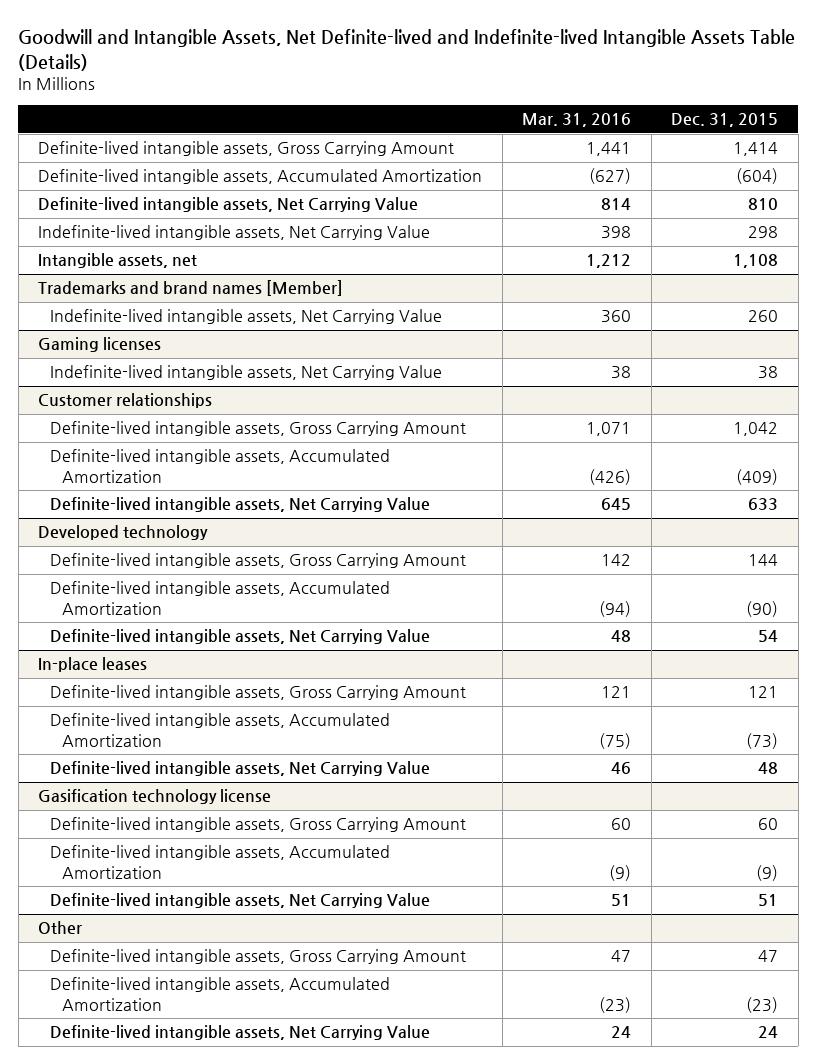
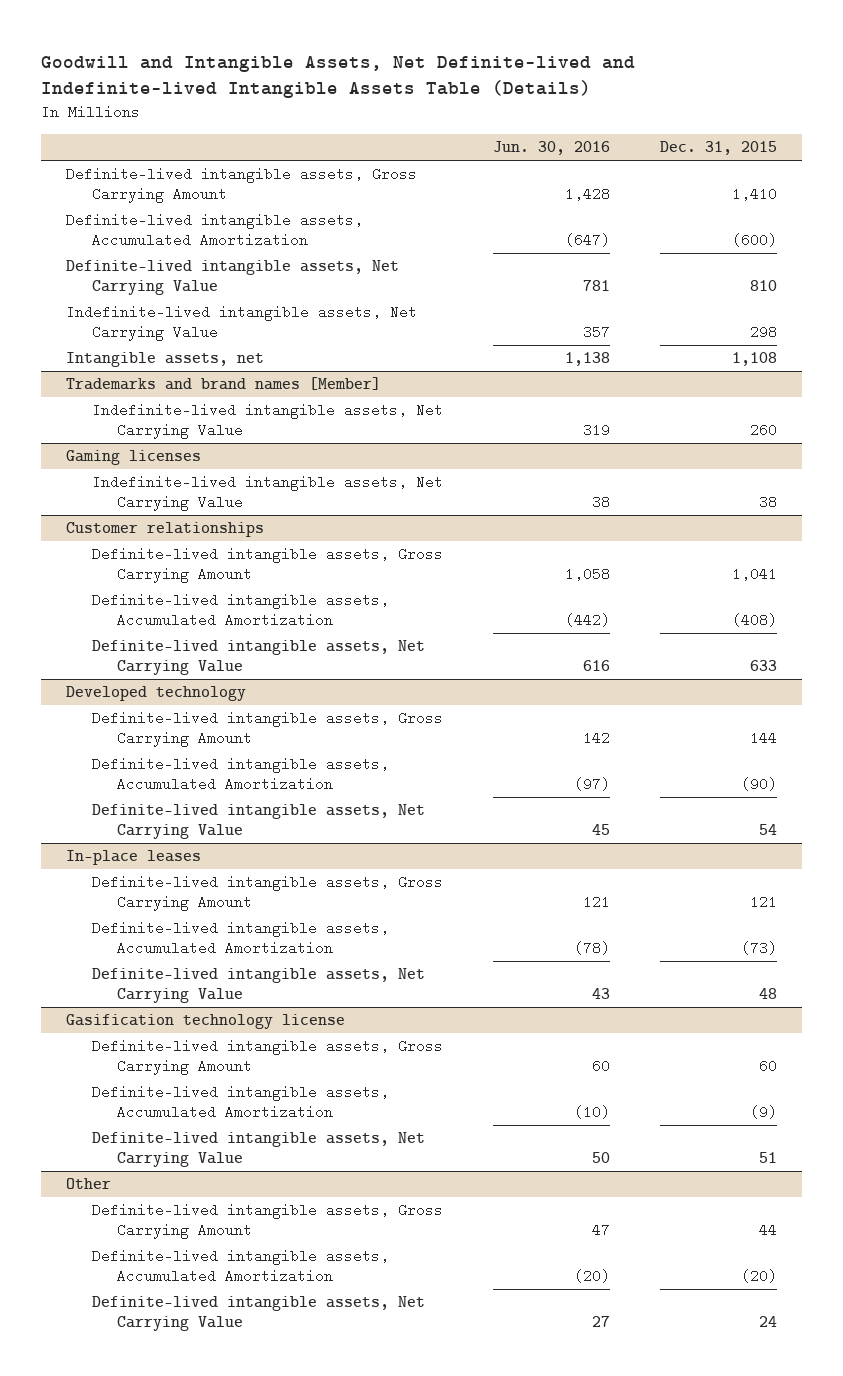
- | Mar. 31, 2016 | Dec. 31, 2015
+ | Jun. 30, 2016 | Dec. 31, 2015
- Definite-lived intangible assets, Gross Carrying Amount | 1,441 | 1,414
- Definite-lived intangible assets, Accumulated Amortization | (627) | (604)
+ Definite-lived intangible assets, Gross Carrying Amount | 1,428 | 1,410
+ Definite-lived intangible assets, Accumulated Amortization | (647) | (600)
@ Customer relationships
- Definite-lived intangible assets, Gross Carrying Amount | 1,071 | 1,042
- Definite-lived intangible assets, Accumulated Amortization | (426) | (409)
+ Definite-lived intangible assets, Gross Carrying Amount | 1,058 | 1,041
+ Definite-lived intangible assets, Accumulated Amortization | (442) | (408)
@ Other
- Definite-lived intangible assets, Gross Carrying Amount | 47 | 47
- Definite-lived intangible assets, Accumulated Amortization | (23) | (23)
+ Definite-lived intangible assets, Gross Carrying Amount | 47 | 44
+ Definite-lived intangible assets, Accumulated Amortization | (20) | (20)

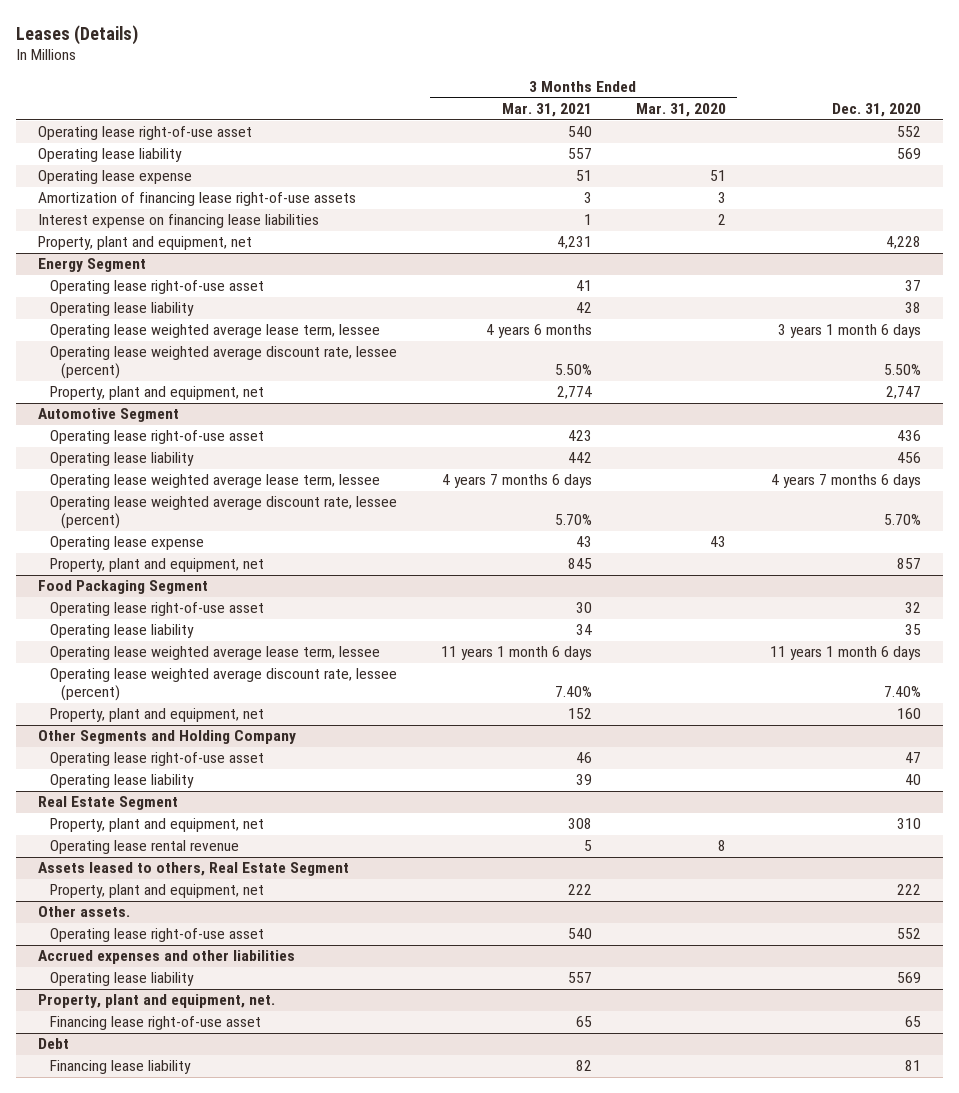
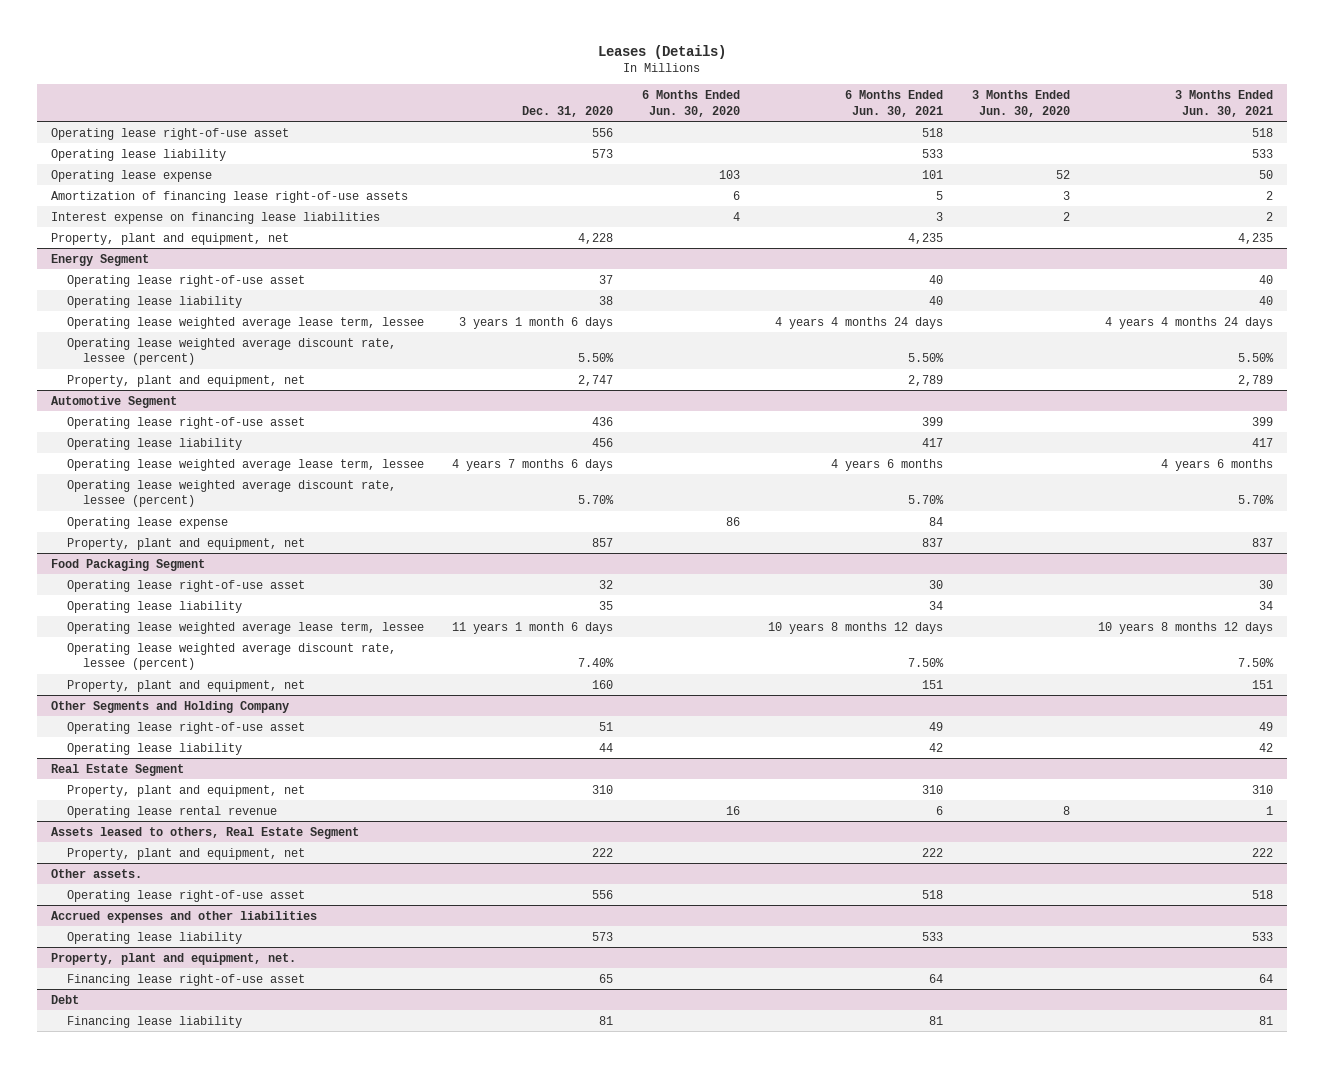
- | 3 Months Ended Mar. 31, 2021 | 3 Months Ended Mar. 31, 2020 | Dec. 31, 2020
+ | Dec. 31, 2020 | 6 Months Ended Jun. 30, 2020 | 6 Months Ended Jun. 30, 2021 | 3 Months Ended Jun. 30, 2020 | 3 Months Ended Jun. 30, 2021
- Operating lease right-of-use asset | 540 | | 552
- Operating lease liability | 557 | | 569
+ Operating lease right-of-use asset | 556 | | 518 | | 518
+ Operating lease liability | 573 | | 533 | | 533
@ Other Segments and Holding Company
- Operating lease right-of-use asset | 46 | | 47
- Operating lease liability | 39 | | 40
+ Operating lease right-of-use asset | 51 | | 49 | | 49
+ Operating lease liability | 44 | | 42 | | 42
@ Other assets.
- Operating lease right-of-use asset | 540 | | 552
+ Operating lease right-of-use asset | 556 | | 518 | | 518
@ Accrued expenses and other liabilities
- Operating lease liability | 557 | | 569
+ Operating lease liability | 573 | | 533 | | 533

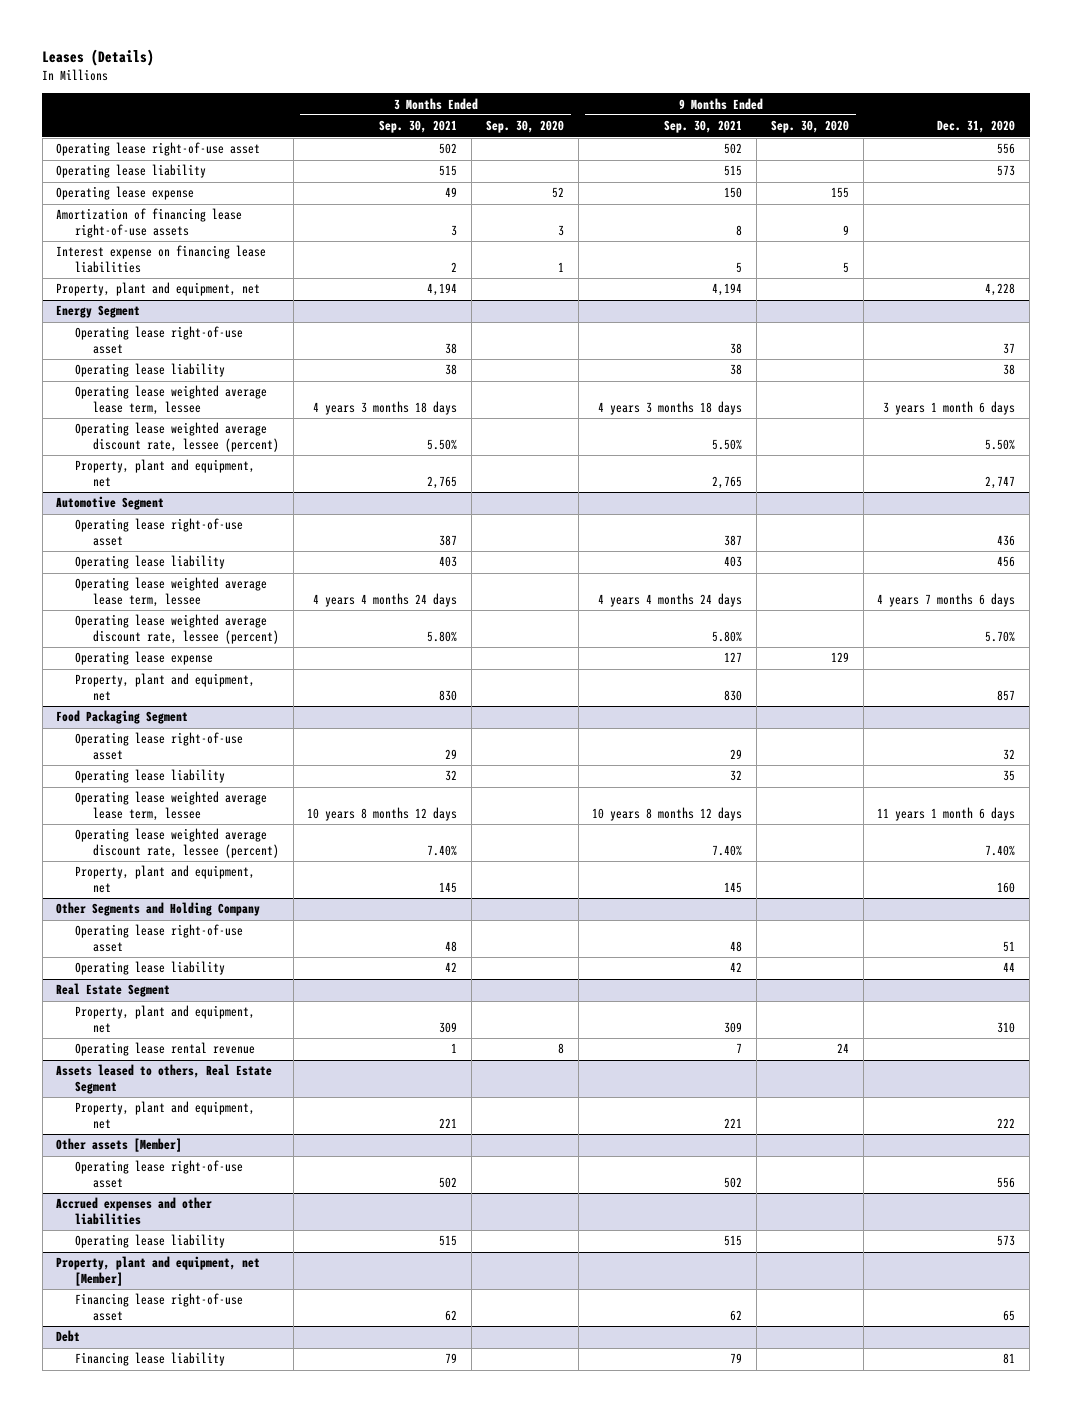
- | Dec. 31, 2020 | 6 Months Ended Jun. 30, 2020 | 6 Months Ended Jun. 30, 2021 | 3 Months Ended Jun. 30, 2020 | 3 Months Ended Jun. 30, 2021
+ | 3 Months Ended Sep. 30, 2021 | 3 Months Ended Sep. 30, 2020 | 9 Months Ended Sep. 30, 2021 | 9 Months Ended Sep. 30, 2020 | Dec. 31, 2020
- Other assets.
+ Other assets [Member]
- Property, plant and equipment, net.
+ Property, plant and equipment, net [Member]

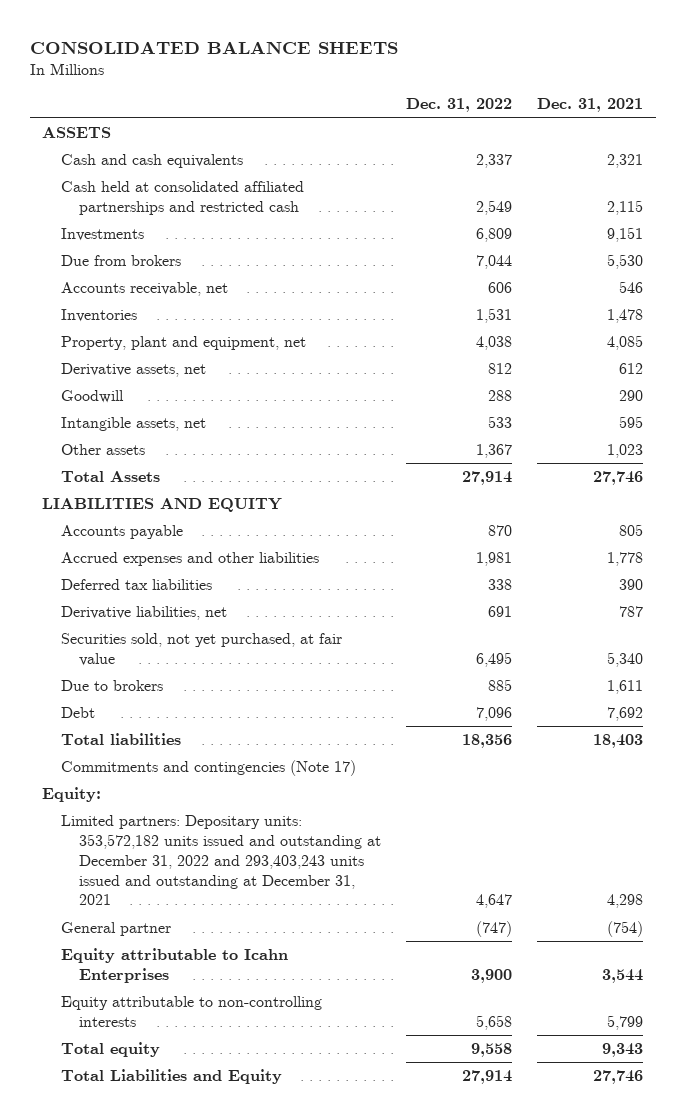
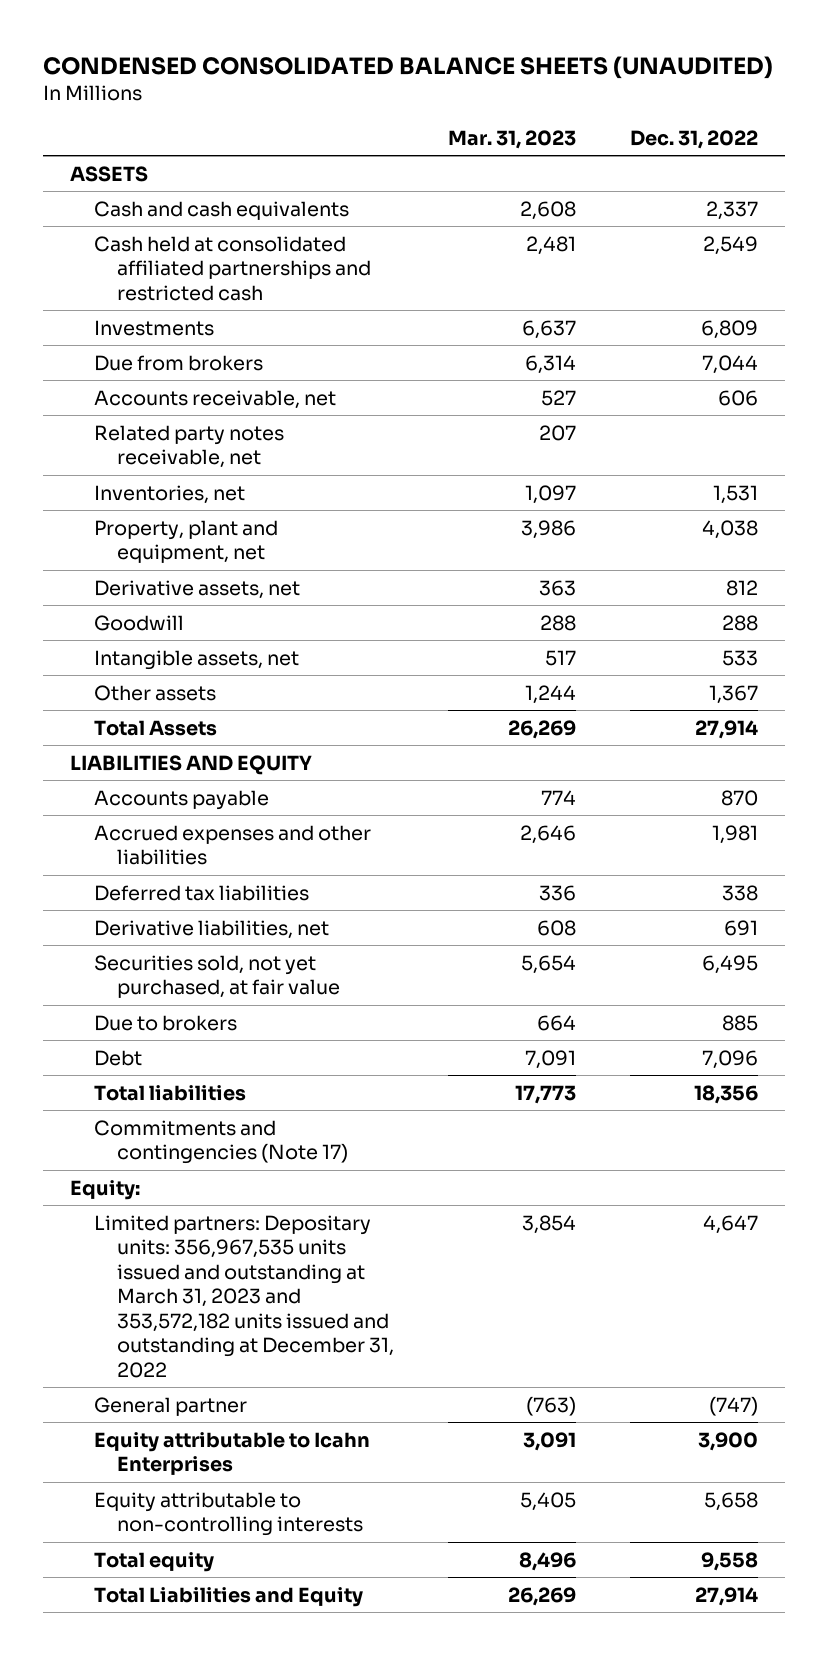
- CONSOLIDATED BALANCE SHEETS
+ CONDENSED CONSOLIDATED BALANCE SHEETS (UNAUDITED)
- | Dec. 31, 2022 | Dec. 31, 2021
+ | Mar. 31, 2023 | Dec. 31, 2022
- Inventories | 1,531 | 1,478
+ Related party notes receivable, net | 207 |
+ Inventories, net | 1,097 | 1,531
- Limited partners: Depositary units: 353,572,182 units issued and outstanding at December 31, 2022 and 293,403,243 units issued and outstanding at December 31, 2021 | 4,647 | 4,298
+ Limited partners: Depositary units: 356,967,535 units issued and outstanding at March 31, 2023 and 353,572,182 units issued and outstanding at December 31, 2022 | 3,854 | 4,647

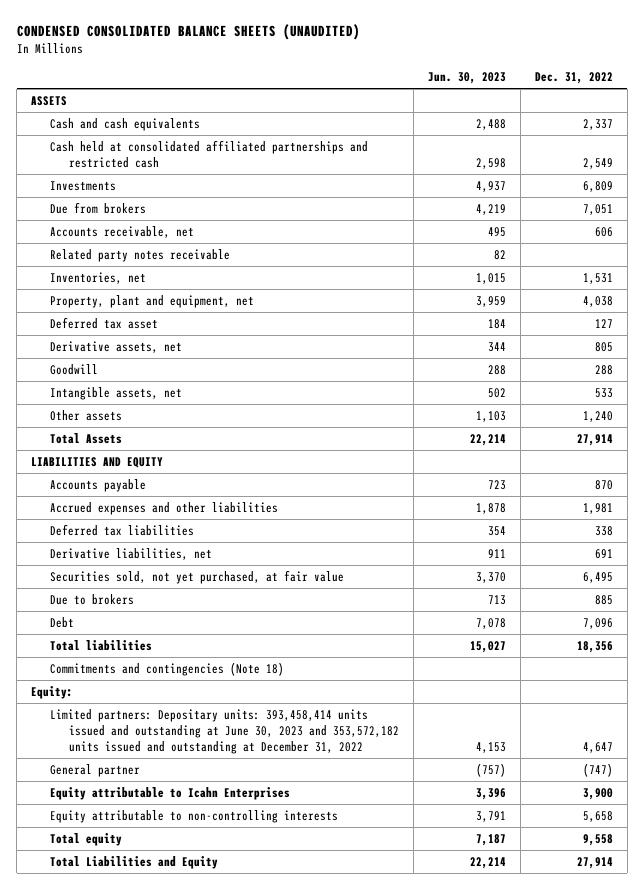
- | Mar. 31, 2023 | Dec. 31, 2022
+ | Jun. 30, 2023 | Dec. 31, 2022
- Due from brokers | 6,314 | 7,044
+ Due from brokers | 4,219 | 7,051
- Related party notes receivable, net | 207 |
+ Related party notes receivable | 82 |
- Derivative assets, net | 363 | 812
+ Deferred tax asset | 184 | 127
+ Derivative assets, net | 344 | 805
- Other assets | 1,244 | 1,367
+ Other assets | 1,103 | 1,240
- Commitments and contingencies (Note 17)
+ Commitments and contingencies (Note 18)
- Limited partners: Depositary units: 356,967,535 units issued and outstanding at March 31, 2023 and 353,572,182 units issued and outstanding at December 31, 2022 | 3,854 | 4,647
+ Limited partners: Depositary units: 393,458,414 units issued and outstanding at June 30, 2023 and 353,572,182 units issued and outstanding at December 31, 2022 | 4,153 | 4,647

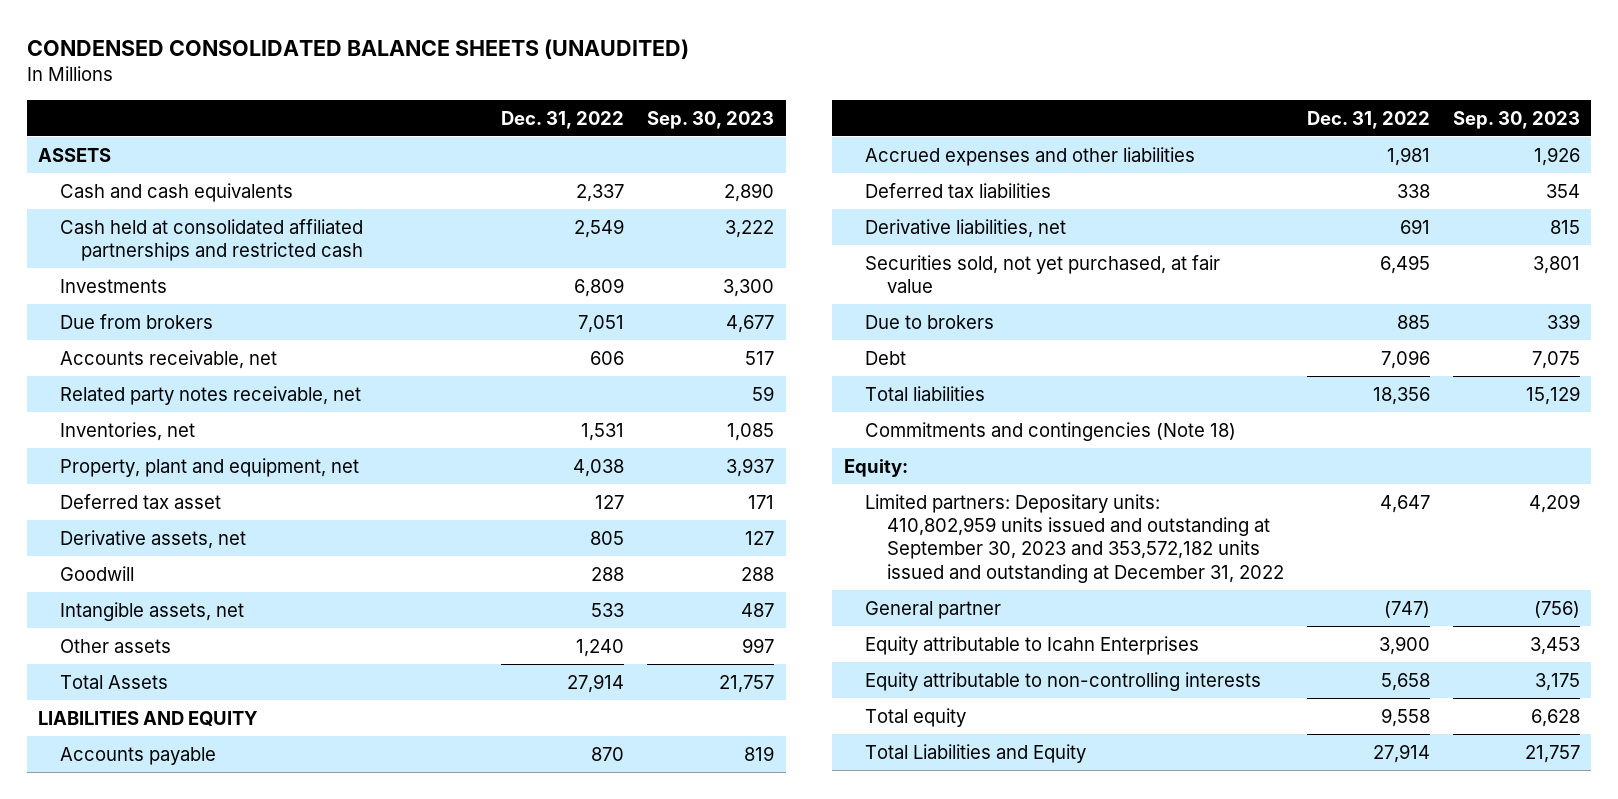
- | Jun. 30, 2023 | Dec. 31, 2022
+ | Dec. 31, 2022 | Sep. 30, 2023
- Related party notes receivable | 82 |
+ Related party notes receivable, net | | 59
- Limited partners: Depositary units: 393,458,414 units issued and outstanding at June 30, 2023 and 353,572,182 units issued and outstanding at December 31, 2022 | 4,153 | 4,647
+ Limited partners: Depositary units: 410,802,959 units issued and outstanding at September 30, 2023 and 353,572,182 units issued and outstanding at December 31, 2022 | 4,647 | 4,209

